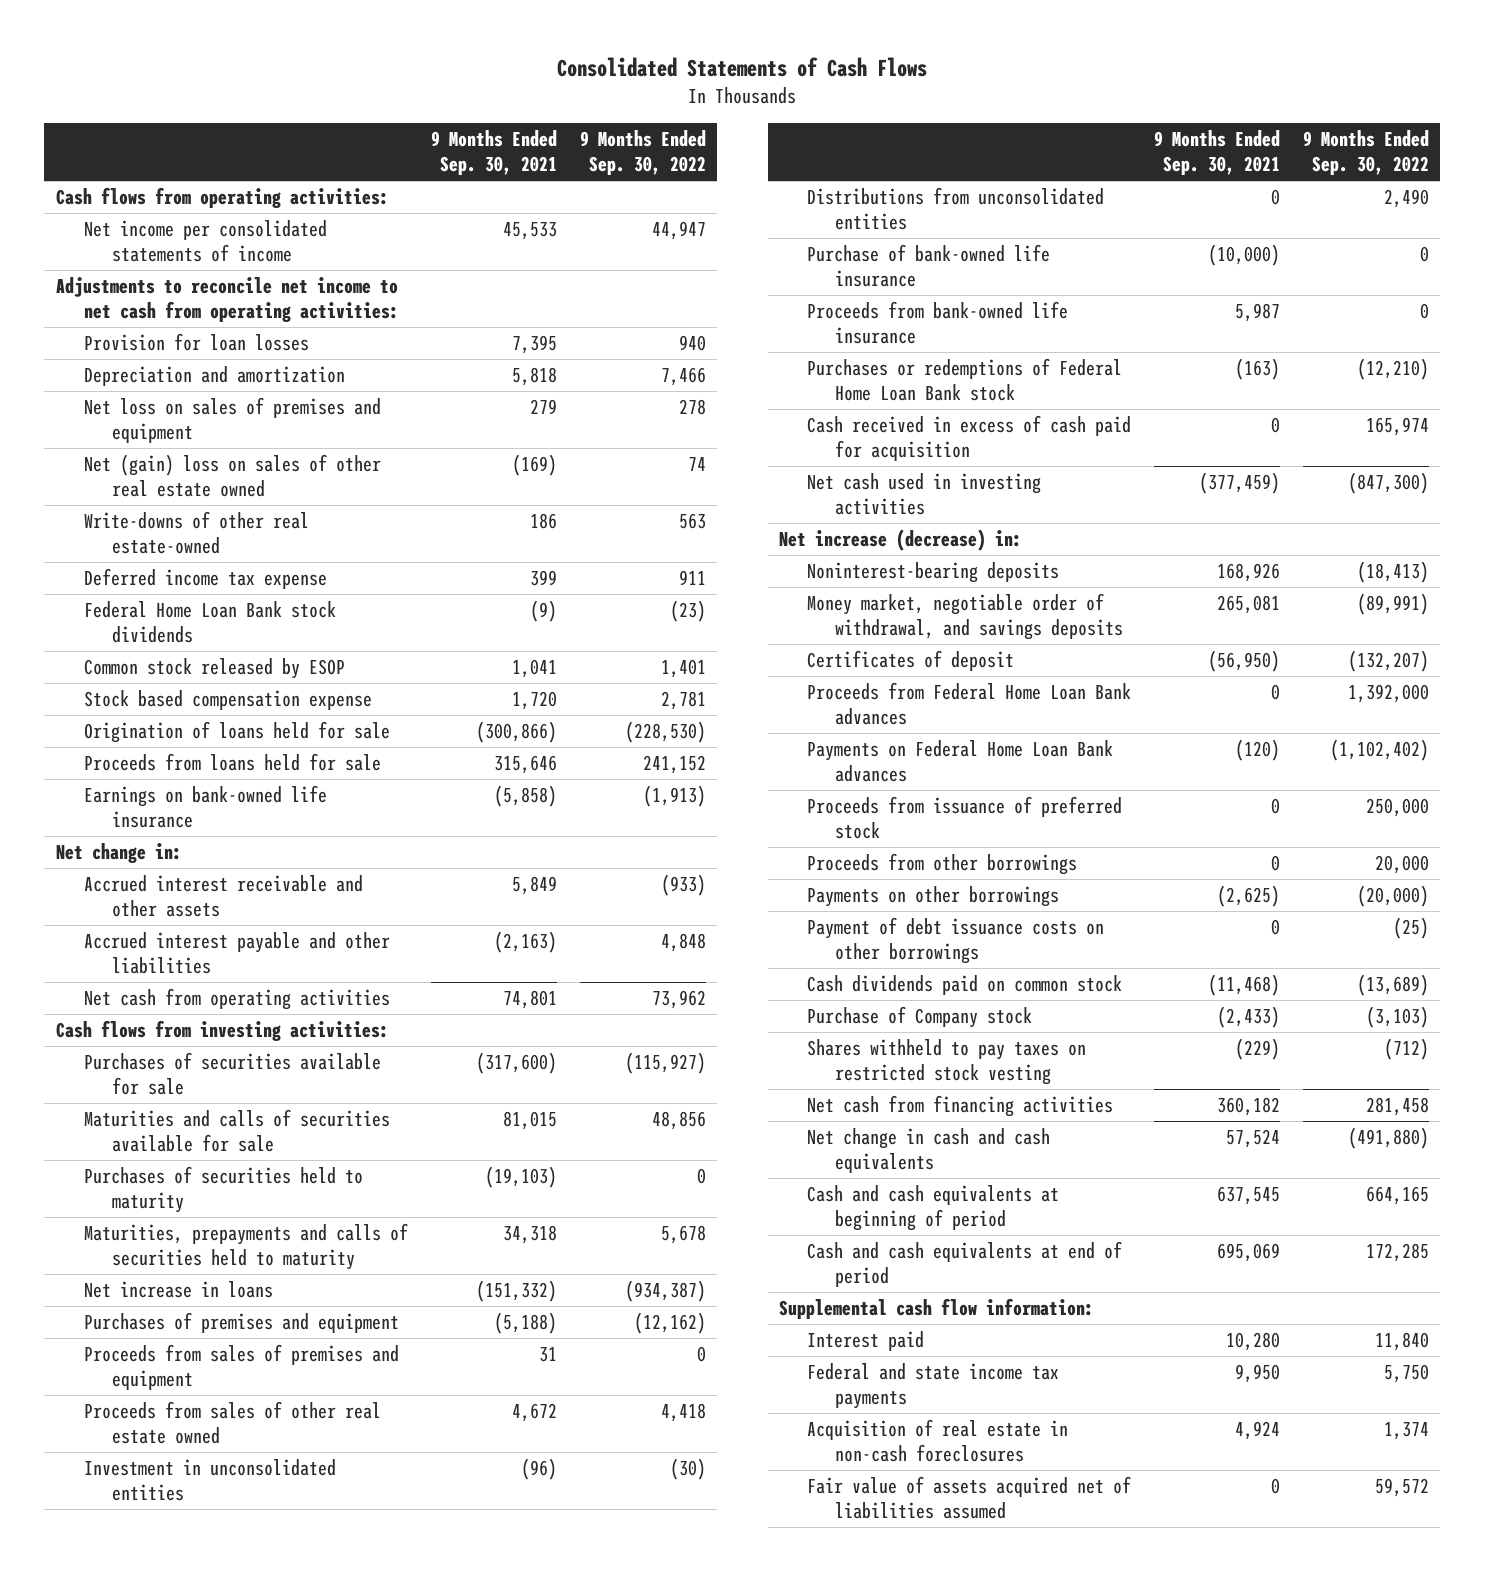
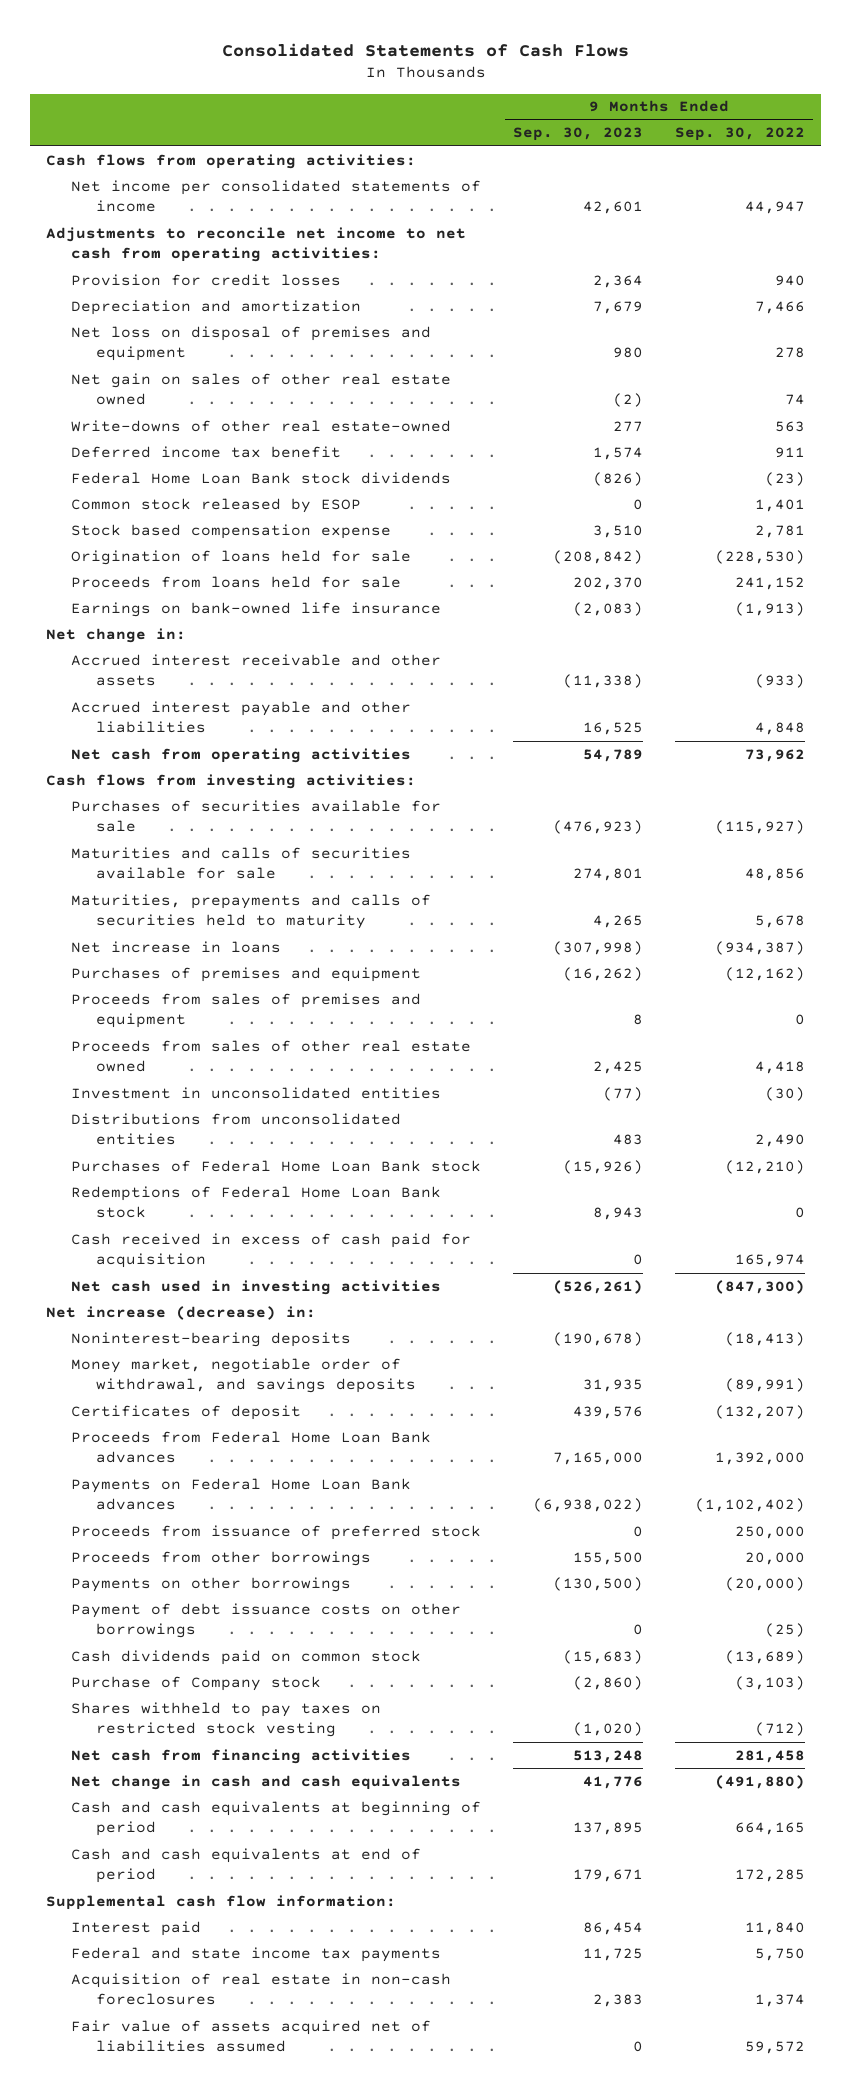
- | 9 Months Ended Sep. 30, 2021 | 9 Months Ended Sep. 30, 2022
+ | 9 Months Ended Sep. 30, 2023 | 9 Months Ended Sep. 30, 2022
- Provision for loan losses | 7,395 | 940
+ Provision for credit losses | 2,364 | 940
- Net loss on sales of premises and equipment | 279 | 278
- Net (gain) loss on sales of other real estate owned | (169) | 74
+ Net loss on disposal of premises and equipment | 980 | 278
+ Net gain on sales of other real estate owned | (2) | 74
- Deferred income tax expense | 399 | 911
+ Deferred income tax benefit | 1,574 | 911
- Purchases of securities held to maturity | (19,103) | 0
- Purchase of bank-owned life insurance | (10,000) | 0
- Proceeds from bank-owned life insurance | 5,987 | 0
- Purchases or redemptions of Federal Home Loan Bank stock | (163) | (12,210)
+ Purchases of Federal Home Loan Bank stock | (15,926) | (12,210)
+ Redemptions of Federal Home Loan Bank stock | 8,943 | 0

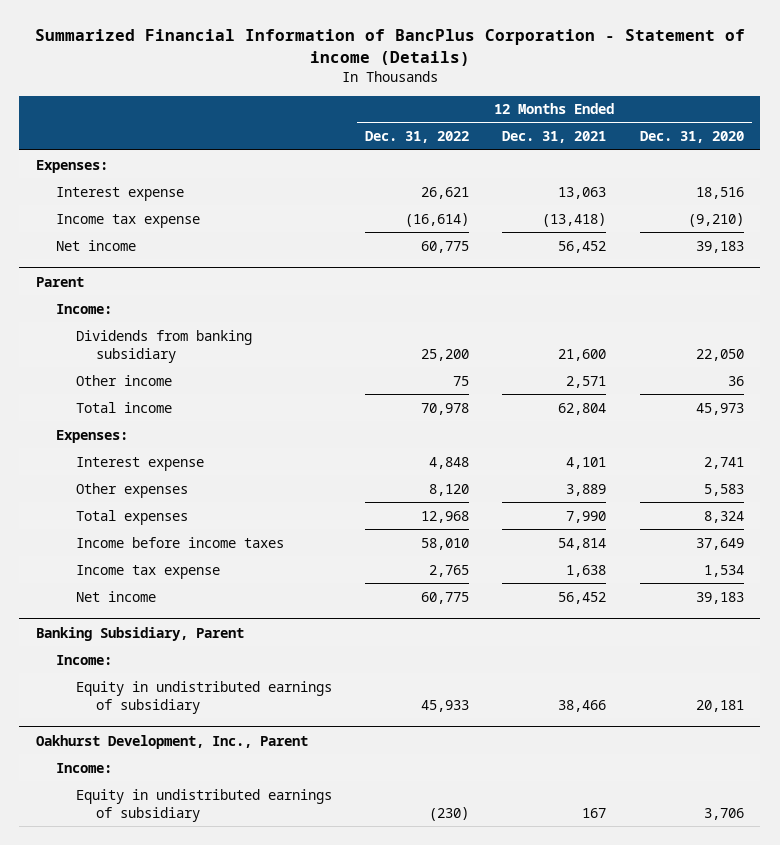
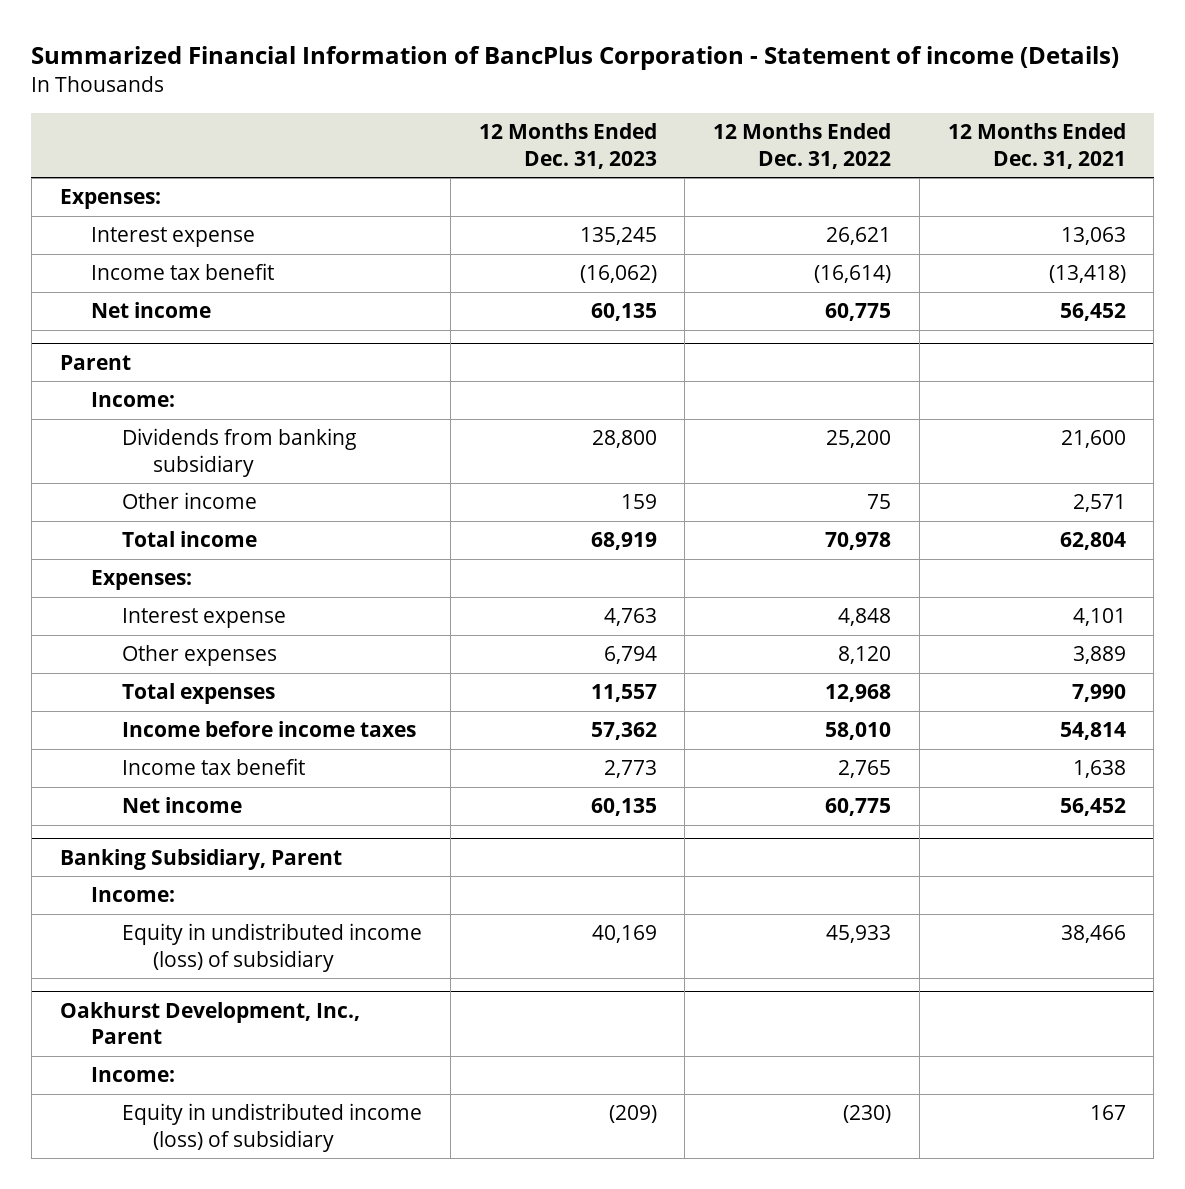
- | 12 Months Ended Dec. 31, 2022 | 12 Months Ended Dec. 31, 2021 | 12 Months Ended Dec. 31, 2020
+ | 12 Months Ended Dec. 31, 2023 | 12 Months Ended Dec. 31, 2022 | 12 Months Ended Dec. 31, 2021
- Income tax expense | (16,614) | (13,418) | (9,210)
+ Income tax benefit | (16,062) | (16,614) | (13,418)
@ Parent
- Income tax expense | 2,765 | 1,638 | 1,534
+ Income tax benefit | 2,773 | 2,765 | 1,638
@ Banking Subsidiary, Parent
- Equity in undistributed earnings of subsidiary | 45,933 | 38,466 | 20,181
+ Equity in undistributed income (loss) of subsidiary | 40,169 | 45,933 | 38,466
@ Oakhurst Development, Inc., Parent
- Equity in undistributed earnings of subsidiary | (230) | 167 | 3,706
+ Equity in undistributed income (loss) of subsidiary | (209) | (230) | 167

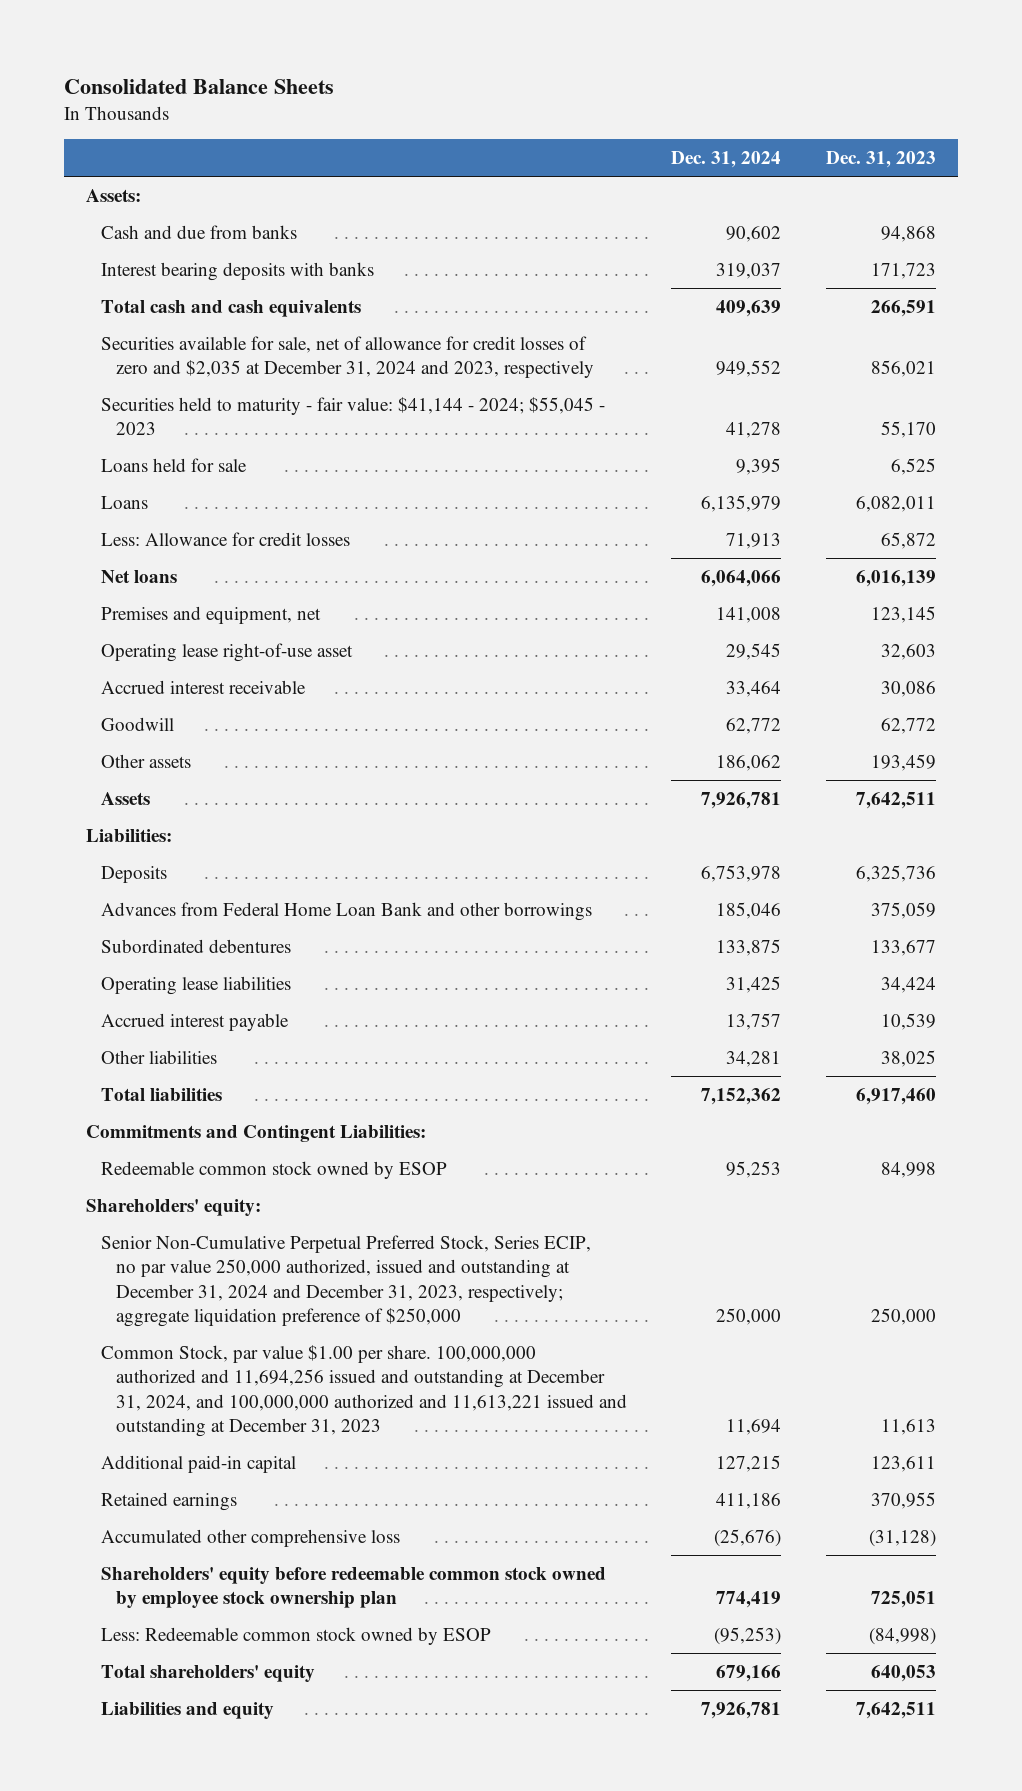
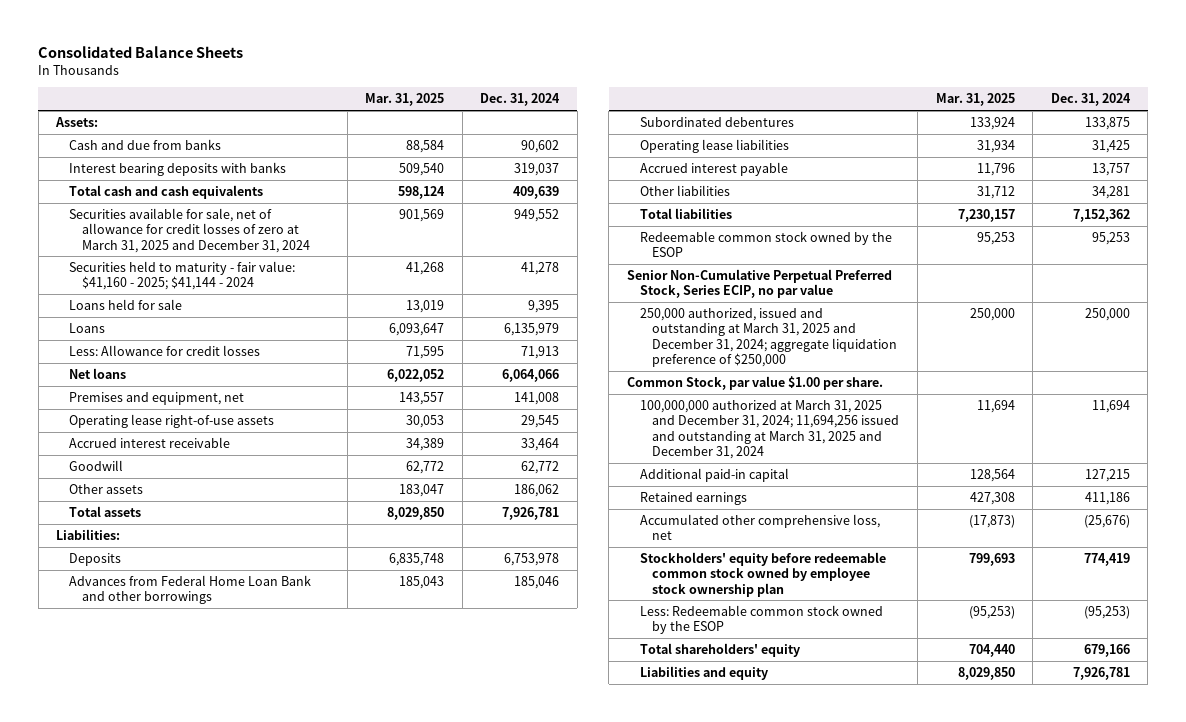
- | Dec. 31, 2024 | Dec. 31, 2023
+ | Mar. 31, 2025 | Dec. 31, 2024
- Securities available for sale, net of allowance for credit losses of zero and $2,035 at December 31, 2024 and 2023, respectively | 949,552 | 856,021
- Securities held to maturity - fair value: $41,144 - 2024; $55,045 - 2023 | 41,278 | 55,170
+ Securities available for sale, net of allowance for credit losses of zero at March 31, 2025 and December 31, 2024 | 901,569 | 949,552
+ Securities held to maturity - fair value: $41,160 - 2025; $41,144 - 2024 | 41,268 | 41,278
- Operating lease right-of-use asset | 29,545 | 32,603
+ Operating lease right-of-use assets | 30,053 | 29,545
- Assets | 7,926,781 | 7,642,511
+ Total assets | 8,029,850 | 7,926,781
- Commitments and Contingent Liabilities:
- Redeemable common stock owned by ESOP | 95,253 | 84,998
- Shareholders' equity:
- Senior Non-Cumulative Perpetual Preferred Stock, Series ECIP, no par value 250,000 authorized, issued and outstanding at December 31, 2024 and December 31, 2023, respectively; aggregate liquidation preference of $250,000 | 250,000 | 250,000
- Common Stock, par value $1.00 per share. 100,000,000 authorized and 11,694,256 issued and outstanding at December 31, 2024, and 100,000,000 authorized and 11,613,221 issued and outstanding at December 31, 2023 | 11,694 | 11,613
+ Redeemable common stock owned by the ESOP | 95,253 | 95,253
+ Senior Non-Cumulative Perpetual Preferred Stock, Series ECIP, no par value
+ 250,000 authorized, issued and outstanding at March 31, 2025 and December 31, 2024; aggregate liquidation preference of $250,000 | 250,000 | 250,000
+ Common Stock, par value $1.00 per share.
+ 100,000,000 authorized at March 31, 2025 and December 31, 2024; 11,694,256 issued and outstanding at March 31, 2025 and December 31, 2024 | 11,694 | 11,694
- Accumulated other comprehensive loss | (25,676) | (31,128)
- Shareholders' equity before redeemable common stock owned by employee stock ownership plan | 774,419 | 725,051
- Less: Redeemable common stock owned by ESOP | (95,253) | (84,998)
+ Accumulated other comprehensive loss, net | (17,873) | (25,676)
+ Stockholders' equity before redeemable common stock owned by employee stock ownership plan | 799,693 | 774,419
+ Less: Redeemable common stock owned by the ESOP | (95,253) | (95,253)

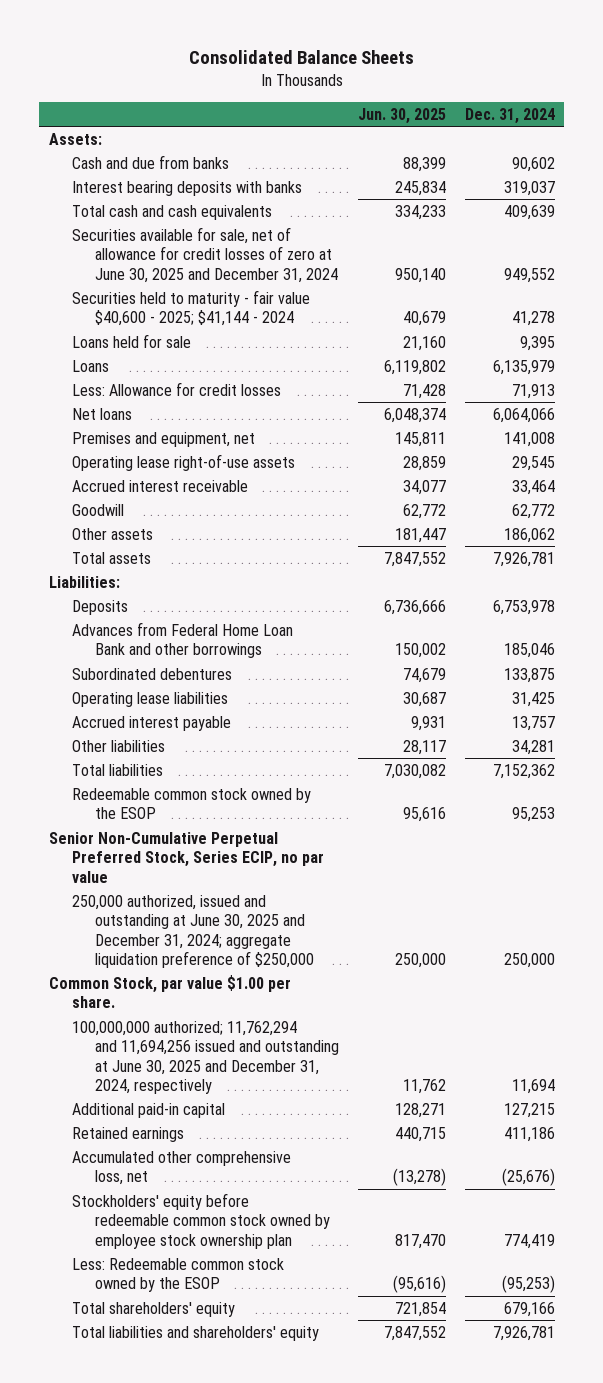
- | Mar. 31, 2025 | Dec. 31, 2024
+ | Jun. 30, 2025 | Dec. 31, 2024
- Securities available for sale, net of allowance for credit losses of zero at March 31, 2025 and December 31, 2024 | 901,569 | 949,552
- Securities held to maturity - fair value: $41,160 - 2025; $41,144 - 2024 | 41,268 | 41,278
+ Securities available for sale, net of allowance for credit losses of zero at June 30, 2025 and December 31, 2024 | 950,140 | 949,552
+ Securities held to maturity - fair value $40,600 - 2025; $41,144 - 2024 | 40,679 | 41,278
- 250,000 authorized, issued and outstanding at March 31, 2025 and December 31, 2024; aggregate liquidation preference of $250,000 | 250,000 | 250,000
+ 250,000 authorized, issued and outstanding at June 30, 2025 and December 31, 2024; aggregate liquidation preference of $250,000 | 250,000 | 250,000
- 100,000,000 authorized at March 31, 2025 and December 31, 2024; 11,694,256 issued and outstanding at March 31, 2025 and December 31, 2024 | 11,694 | 11,694
+ 100,000,000 authorized; 11,762,294 and 11,694,256 issued and outstanding at June 30, 2025 and December 31, 2024, respectively | 11,762 | 11,694
- Liabilities and equity | 8,029,850 | 7,926,781
+ Total liabilities and shareholders' equity | 7,847,552 | 7,926,781

